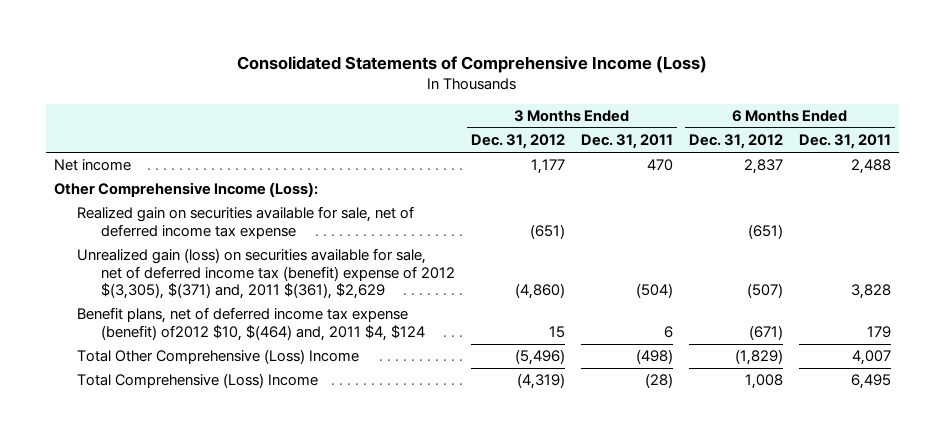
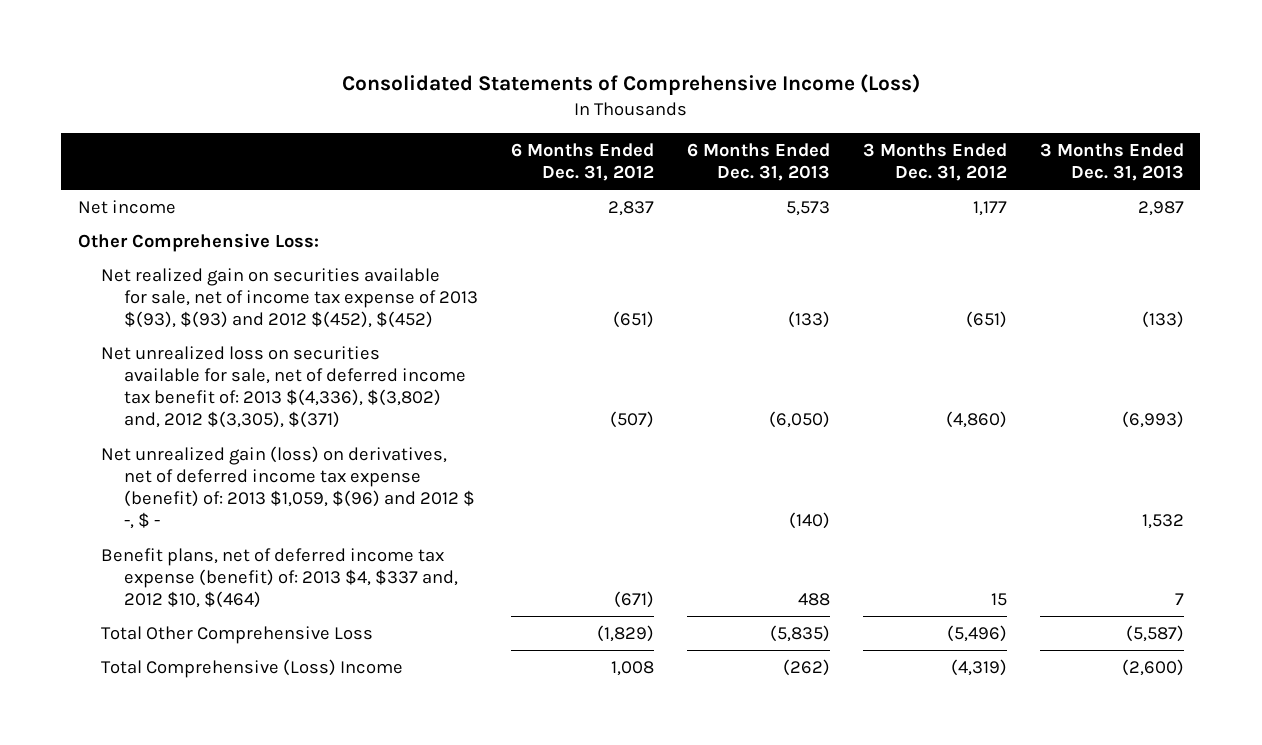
- | 3 Months Ended Dec. 31, 2012 | 3 Months Ended Dec. 31, 2011 | 6 Months Ended Dec. 31, 2012 | 6 Months Ended Dec. 31, 2011
+ | 6 Months Ended Dec. 31, 2012 | 6 Months Ended Dec. 31, 2013 | 3 Months Ended Dec. 31, 2012 | 3 Months Ended Dec. 31, 2013
- Other Comprehensive Income (Loss):
- Realized gain on securities available for sale, net of deferred income tax expense | (651) | | (651) |
- Unrealized gain (loss) on securities available for sale, net of deferred income tax (benefit) expense of 2012 $(3,305), $(371) and, 2011 $(361), $2,629 | (4,860) | (504) | (507) | 3,828
- Benefit plans, net of deferred income tax expense (benefit) of2012 $10, $(464) and, 2011 $4, $124 | 15 | 6 | (671) | 179
- Total Other Comprehensive (Loss) Income | (5,496) | (498) | (1,829) | 4,007
+ Other Comprehensive Loss:
+ Net realized gain on securities available for sale, net of income tax expense of 2013 $(93), $(93) and 2012 $(452), $(452) | (651) | (133) | (651) | (133)
+ Net unrealized loss on securities available for sale, net of deferred income tax benefit of: 2013 $(4,336), $(3,802) and, 2012 $(3,305), $(371) | (507) | (6,050) | (4,860) | (6,993)
+ Net unrealized gain (loss) on derivatives, net of deferred income tax expense (benefit) of: 2013 $1,059, $(96) and 2012 $ -, $ - | | (140) | | 1,532
+ Benefit plans, net of deferred income tax expense (benefit) of: 2013 $4, $337 and, 2012 $10, $(464) | (671) | 488 | 15 | 7
+ Total Other Comprehensive Loss | (1,829) | (5,835) | (5,496) | (5,587)

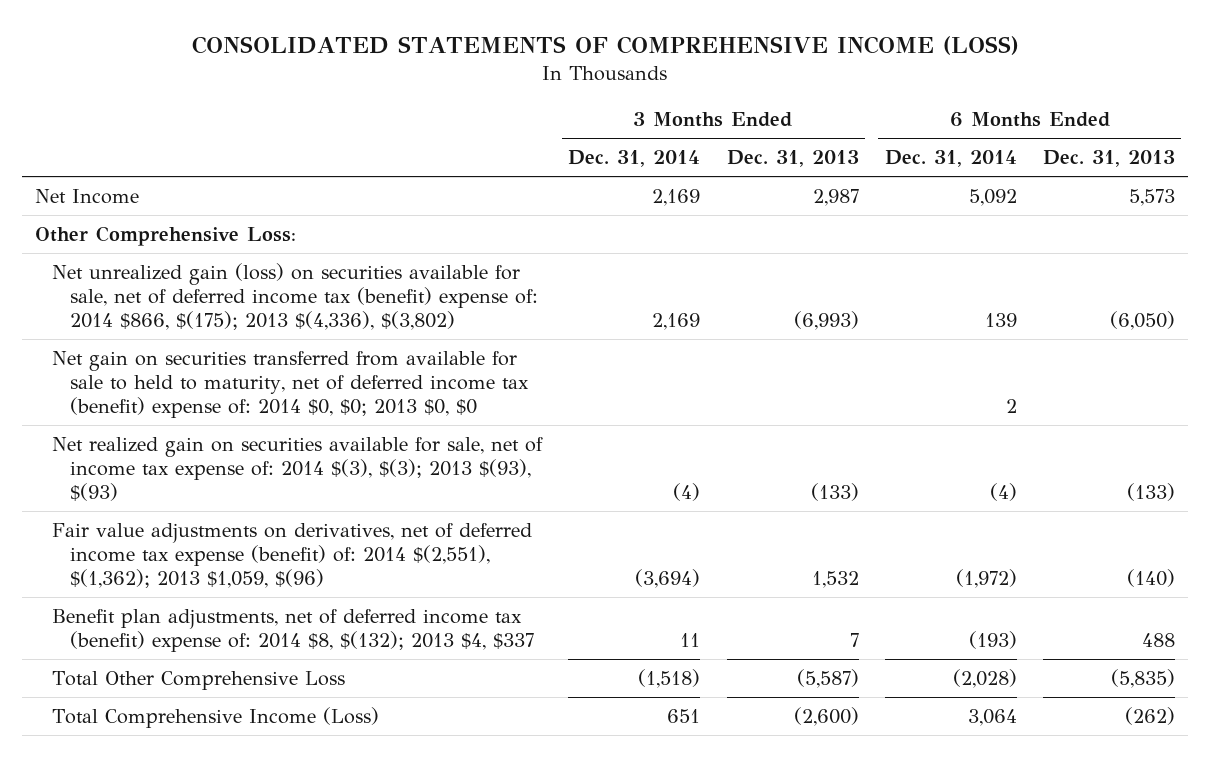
- Consolidated Statements of Comprehensive Income (Loss)
+ CONSOLIDATED STATEMENTS OF COMPREHENSIVE INCOME (LOSS)
- | 6 Months Ended Dec. 31, 2012 | 6 Months Ended Dec. 31, 2013 | 3 Months Ended Dec. 31, 2012 | 3 Months Ended Dec. 31, 2013
+ | 3 Months Ended Dec. 31, 2014 | 3 Months Ended Dec. 31, 2013 | 6 Months Ended Dec. 31, 2014 | 6 Months Ended Dec. 31, 2013
- Net income | 2,837 | 5,573 | 1,177 | 2,987
+ Net Income | 2,169 | 2,987 | 5,092 | 5,573
- Net realized gain on securities available for sale, net of income tax expense of 2013 $(93), $(93) and 2012 $(452), $(452) | (651) | (133) | (651) | (133)
- Net unrealized loss on securities available for sale, net of deferred income tax benefit of: 2013 $(4,336), $(3,802) and, 2012 $(3,305), $(371) | (507) | (6,050) | (4,860) | (6,993)
- Net unrealized gain (loss) on derivatives, net of deferred income tax expense (benefit) of: 2013 $1,059, $(96) and 2012 $ -, $ - | | (140) | | 1,532
- Benefit plans, net of deferred income tax expense (benefit) of: 2013 $4, $337 and, 2012 $10, $(464) | (671) | 488 | 15 | 7
+ Net unrealized gain (loss) on securities available for sale, net of deferred income tax (benefit) expense of: 2014 $866, $(175); 2013 $(4,336), $(3,802) | 2,169 | (6,993) | 139 | (6,050)
+ Net gain on securities transferred from available for sale to held to maturity, net of deferred income tax (benefit) expense of: 2014 $0, $0; 2013 $0, $0 | | | 2 |
+ Net realized gain on securities available for sale, net of income tax expense of: 2014 $(3), $(3); 2013 $(93), $(93) | (4) | (133) | (4) | (133)
+ Fair value adjustments on derivatives, net of deferred income tax expense (benefit) of: 2014 $(2,551), $(1,362); 2013 $1,059, $(96) | (3,694) | 1,532 | (1,972) | (140)
+ Benefit plan adjustments, net of deferred income tax (benefit) expense of: 2014 $8, $(132); 2013 $4, $337 | 11 | 7 | (193) | 488
- Total Comprehensive (Loss) Income | 1,008 | (262) | (4,319) | (2,600)
+ Total Comprehensive Income (Loss) | 651 | (2,600) | 3,064 | (262)

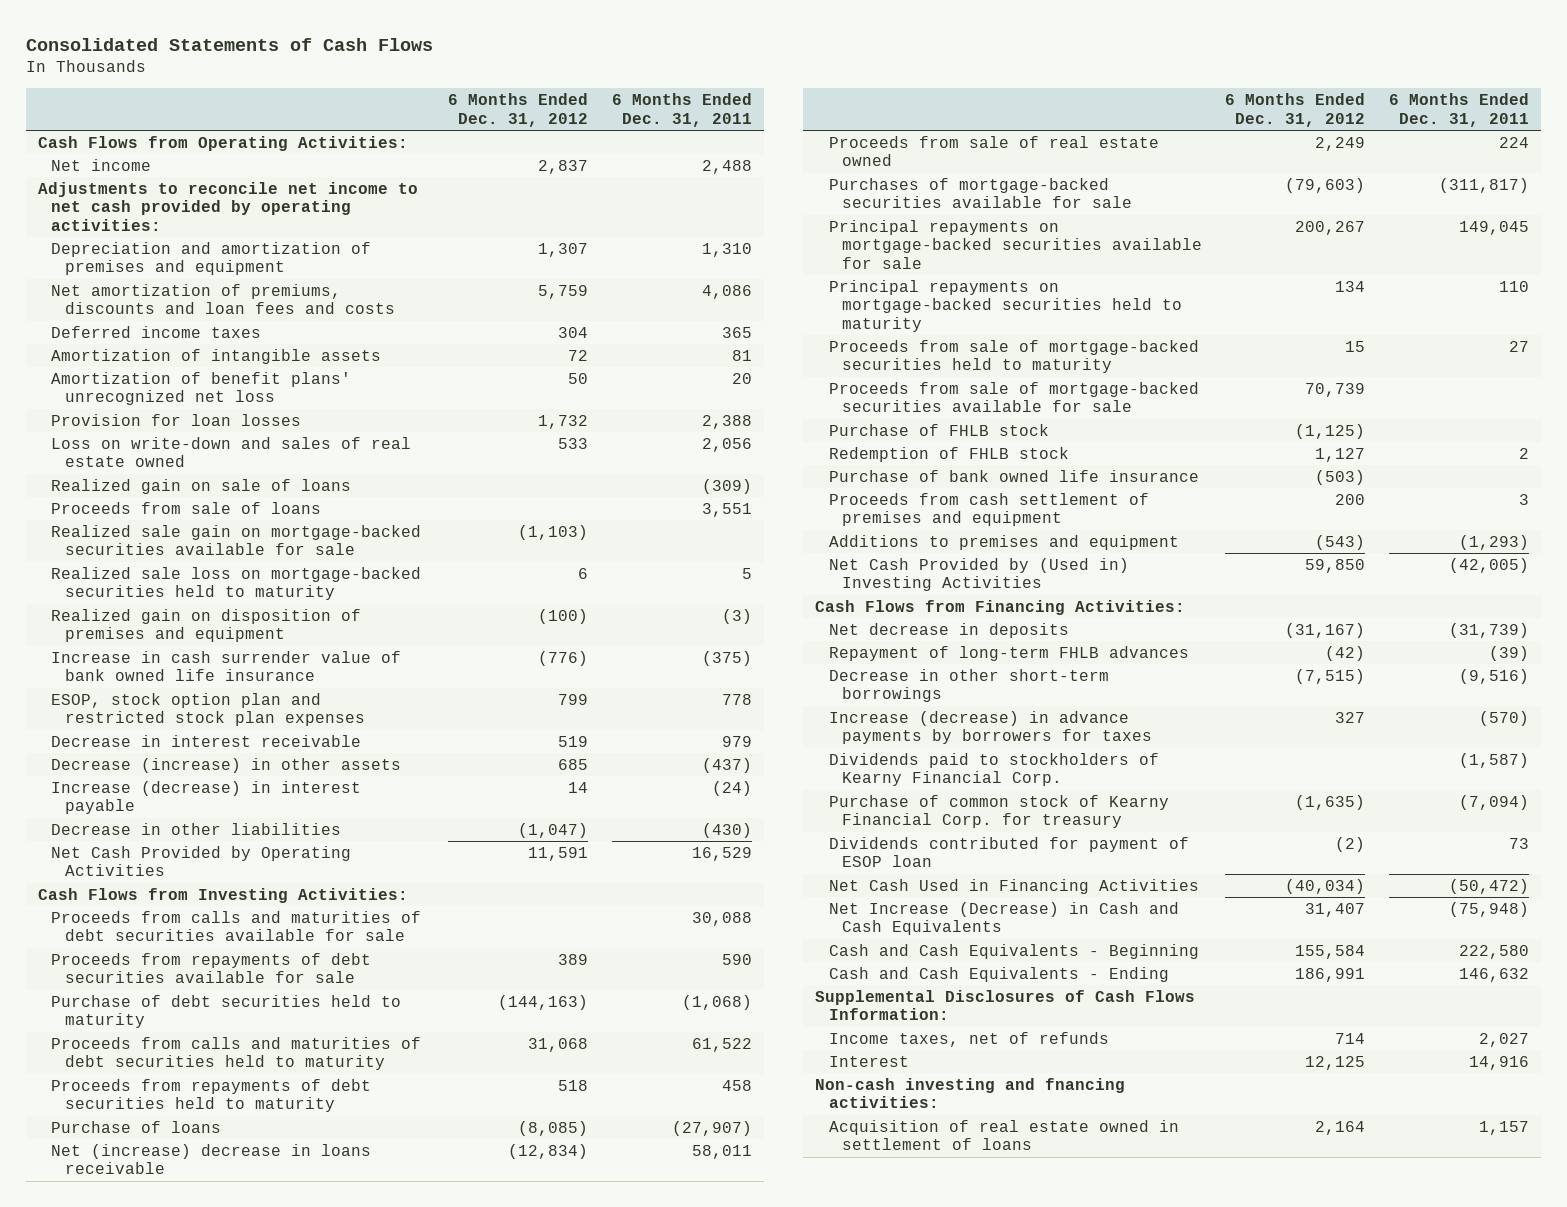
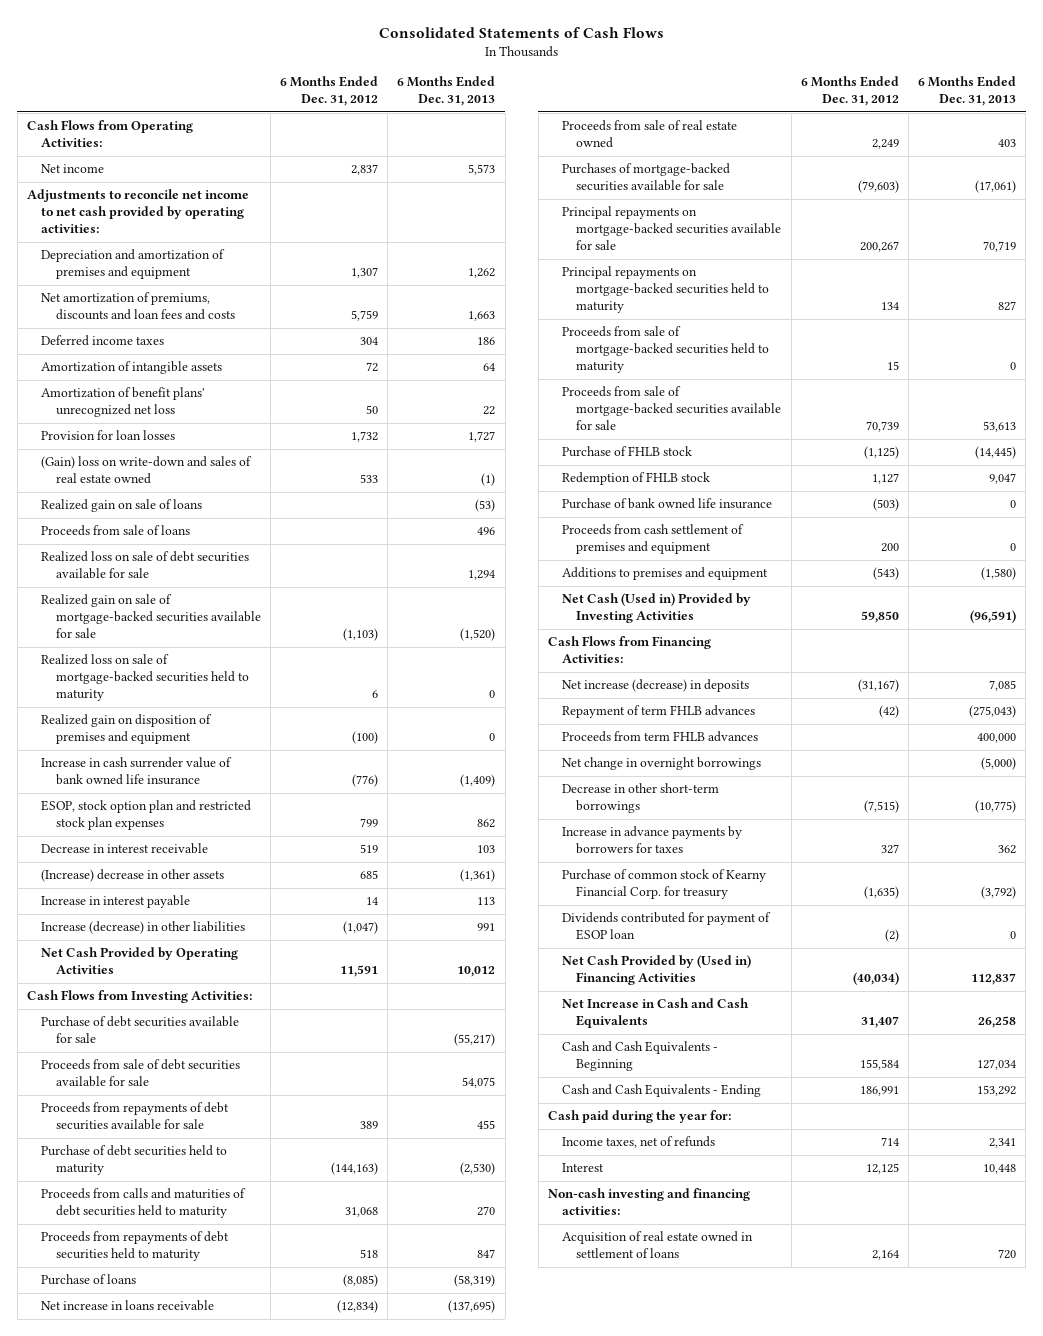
- | 6 Months Ended Dec. 31, 2012 | 6 Months Ended Dec. 31, 2011
+ | 6 Months Ended Dec. 31, 2012 | 6 Months Ended Dec. 31, 2013
- Loss on write-down and sales of real estate owned | 533 | 2,056
+ (Gain) loss on write-down and sales of real estate owned | 533 | (1)
- Realized sale gain on mortgage-backed securities available for sale | (1,103) |
- Realized sale loss on mortgage-backed securities held to maturity | 6 | 5
+ Realized loss on sale of debt securities available for sale | | 1,294
+ Realized gain on sale of mortgage-backed securities available for sale | (1,103) | (1,520)
+ Realized loss on sale of mortgage-backed securities held to maturity | 6 | 0
- Decrease (increase) in other assets | 685 | (437)
- Increase (decrease) in interest payable | 14 | (24)
- Decrease in other liabilities | (1,047) | (430)
+ (Increase) decrease in other assets | 685 | (1,361)
+ Increase in interest payable | 14 | 113
+ Increase (decrease) in other liabilities | (1,047) | 991
- Proceeds from calls and maturities of debt securities available for sale | | 30,088
+ Purchase of debt securities available for sale | | (55,217)
+ Proceeds from sale of debt securities available for sale | | 54,075
- Net (increase) decrease in loans receivable | (12,834) | 58,011
+ Net increase in loans receivable | (12,834) | (137,695)
- Net Cash Provided by (Used in) Investing Activities | 59,850 | (42,005)
+ Net Cash (Used in) Provided by Investing Activities | 59,850 | (96,591)
- Net decrease in deposits | (31,167) | (31,739)
- Repayment of long-term FHLB advances | (42) | (39)
+ Net increase (decrease) in deposits | (31,167) | 7,085
+ Repayment of term FHLB advances | (42) | (275,043)
+ Proceeds from term FHLB advances | | 400,000
+ Net change in overnight borrowings | | (5,000)
- Increase (decrease) in advance payments by borrowers for taxes | 327 | (570)
- Dividends paid to stockholders of Kearny Financial Corp. | | (1,587)
+ Increase in advance payments by borrowers for taxes | 327 | 362
- Net Cash Used in Financing Activities | (40,034) | (50,472)
- Net Increase (Decrease) in Cash and Cash Equivalents | 31,407 | (75,948)
+ Net Cash Provided by (Used in) Financing Activities | (40,034) | 112,837
+ Net Increase in Cash and Cash Equivalents | 31,407 | 26,258
- Supplemental Disclosures of Cash Flows Information:
+ Cash paid during the year for:
- Non-cash investing and fnancing activities:
+ Non-cash investing and financing activities:

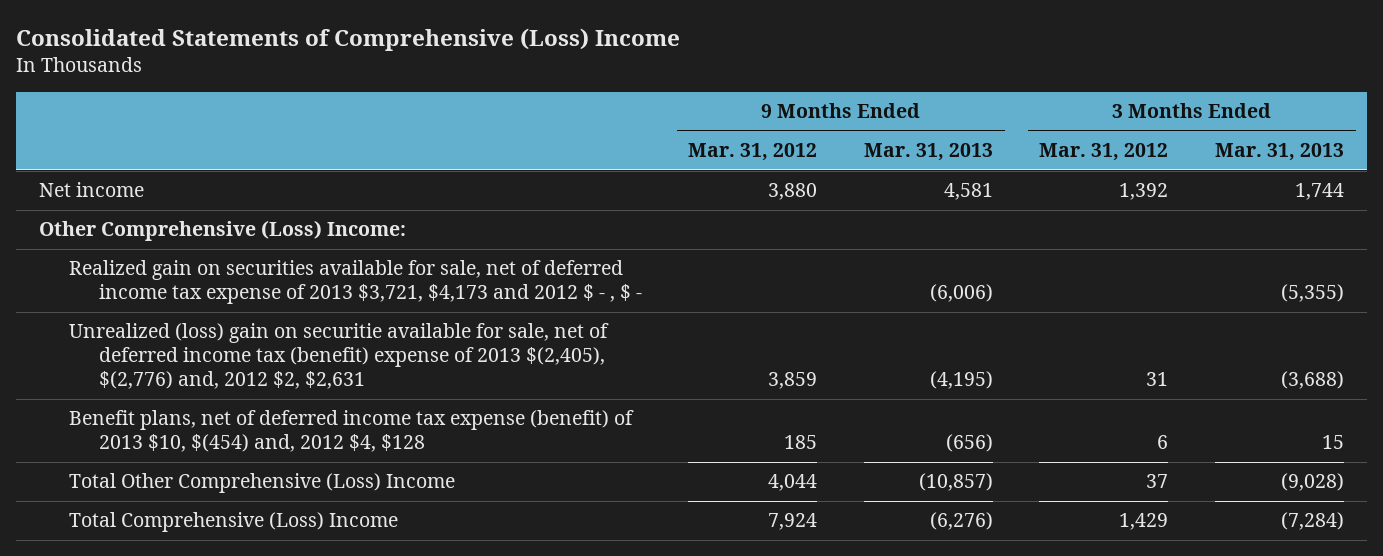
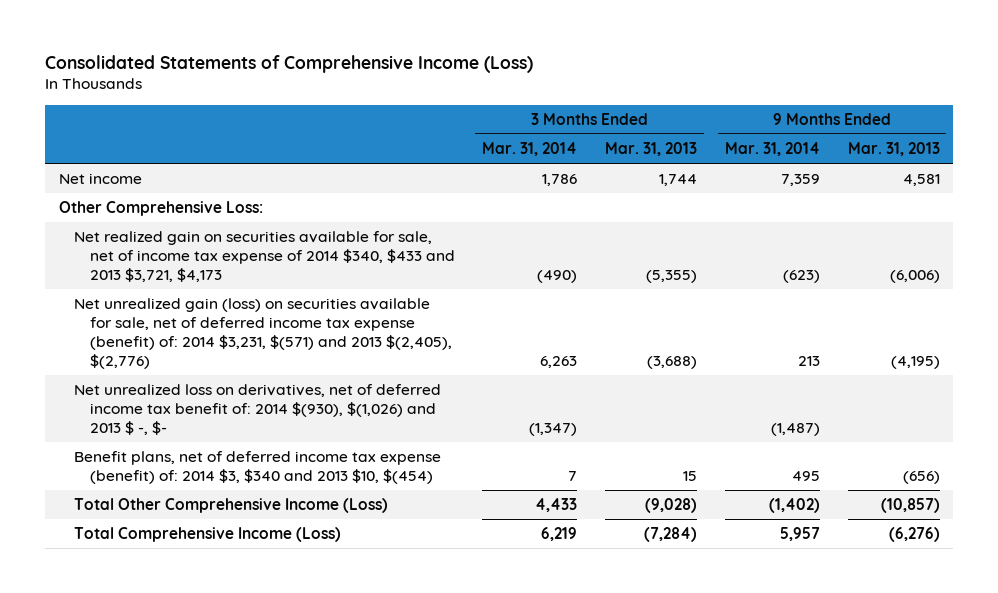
- Consolidated Statements of Comprehensive (Loss) Income
+ Consolidated Statements of Comprehensive Income (Loss)
- | 9 Months Ended Mar. 31, 2012 | 9 Months Ended Mar. 31, 2013 | 3 Months Ended Mar. 31, 2012 | 3 Months Ended Mar. 31, 2013
+ | 3 Months Ended Mar. 31, 2014 | 3 Months Ended Mar. 31, 2013 | 9 Months Ended Mar. 31, 2014 | 9 Months Ended Mar. 31, 2013
- Other Comprehensive (Loss) Income:
- Realized gain on securities available for sale, net of deferred income tax expense of 2013 $3,721, $4,173 and 2012 $ - , $ - | | (6,006) | | (5,355)
- Unrealized (loss) gain on securitie available for sale, net of deferred income tax (benefit) expense of 2013 $(2,405), $(2,776) and, 2012 $2, $2,631 | 3,859 | (4,195) | 31 | (3,688)
- Benefit plans, net of deferred income tax expense (benefit) of 2013 $10, $(454) and, 2012 $4, $128 | 185 | (656) | 6 | 15
- Total Other Comprehensive (Loss) Income | 4,044 | (10,857) | 37 | (9,028)
- Total Comprehensive (Loss) Income | 7,924 | (6,276) | 1,429 | (7,284)
+ Other Comprehensive Loss:
+ Net realized gain on securities available for sale, net of income tax expense of 2014 $340, $433 and 2013 $3,721, $4,173 | (490) | (5,355) | (623) | (6,006)
+ Net unrealized gain (loss) on securities available for sale, net of deferred income tax expense (benefit) of: 2014 $3,231, $(571) and 2013 $(2,405), $(2,776) | 6,263 | (3,688) | 213 | (4,195)
+ Net unrealized loss on derivatives, net of deferred income tax benefit of: 2014 $(930), $(1,026) and 2013 $ -, $- | (1,347) | | (1,487) |
+ Benefit plans, net of deferred income tax expense (benefit) of: 2014 $3, $340 and 2013 $10, $(454) | 7 | 15 | 495 | (656)
+ Total Other Comprehensive Income (Loss) | 4,433 | (9,028) | (1,402) | (10,857)
+ Total Comprehensive Income (Loss) | 6,219 | (7,284) | 5,957 | (6,276)

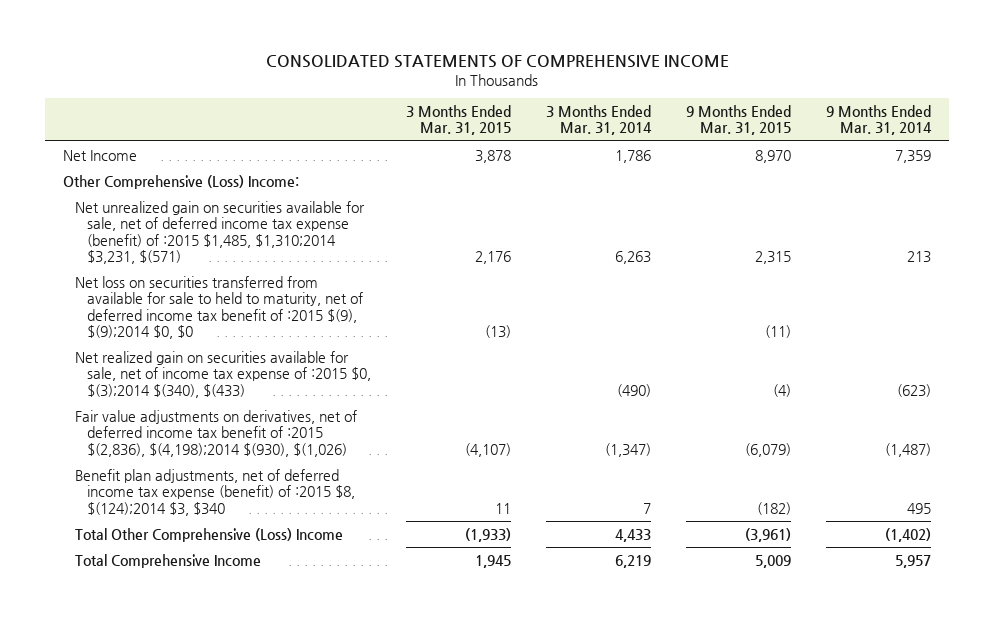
- Consolidated Statements of Comprehensive Income (Loss)
+ CONSOLIDATED STATEMENTS OF COMPREHENSIVE INCOME
- | 3 Months Ended Mar. 31, 2014 | 3 Months Ended Mar. 31, 2013 | 9 Months Ended Mar. 31, 2014 | 9 Months Ended Mar. 31, 2013
+ | 3 Months Ended Mar. 31, 2015 | 3 Months Ended Mar. 31, 2014 | 9 Months Ended Mar. 31, 2015 | 9 Months Ended Mar. 31, 2014
- Net income | 1,786 | 1,744 | 7,359 | 4,581
- Other Comprehensive Loss:
- Net realized gain on securities available for sale, net of income tax expense of 2014 $340, $433 and 2013 $3,721, $4,173 | (490) | (5,355) | (623) | (6,006)
- Net unrealized gain (loss) on securities available for sale, net of deferred income tax expense (benefit) of: 2014 $3,231, $(571) and 2013 $(2,405), $(2,776) | 6,263 | (3,688) | 213 | (4,195)
- Net unrealized loss on derivatives, net of deferred income tax benefit of: 2014 $(930), $(1,026) and 2013 $ -, $- | (1,347) | | (1,487) |
- Benefit plans, net of deferred income tax expense (benefit) of: 2014 $3, $340 and 2013 $10, $(454) | 7 | 15 | 495 | (656)
- Total Other Comprehensive Income (Loss) | 4,433 | (9,028) | (1,402) | (10,857)
- Total Comprehensive Income (Loss) | 6,219 | (7,284) | 5,957 | (6,276)
+ Net Income | 3,878 | 1,786 | 8,970 | 7,359
+ Other Comprehensive (Loss) Income:
+ Net unrealized gain on securities available for sale, net of deferred income tax expense (benefit) of :2015 $1,485, $1,310;2014 $3,231, $(571) | 2,176 | 6,263 | 2,315 | 213
+ Net loss on securities transferred from available for sale to held to maturity, net of deferred income tax benefit of :2015 $(9), $(9);2014 $0, $0 | (13) | | (11) |
+ Net realized gain on securities available for sale, net of income tax expense of :2015 $0, $(3);2014 $(340), $(433) | | (490) | (4) | (623)
+ Fair value adjustments on derivatives, net of deferred income tax benefit of :2015 $(2,836), $(4,198);2014 $(930), $(1,026) | (4,107) | (1,347) | (6,079) | (1,487)
+ Benefit plan adjustments, net of deferred income tax expense (benefit) of :2015 $8, $(124);2014 $3, $340 | 11 | 7 | (182) | 495
+ Total Other Comprehensive (Loss) Income | (1,933) | 4,433 | (3,961) | (1,402)
+ Total Comprehensive Income | 1,945 | 6,219 | 5,009 | 5,957

